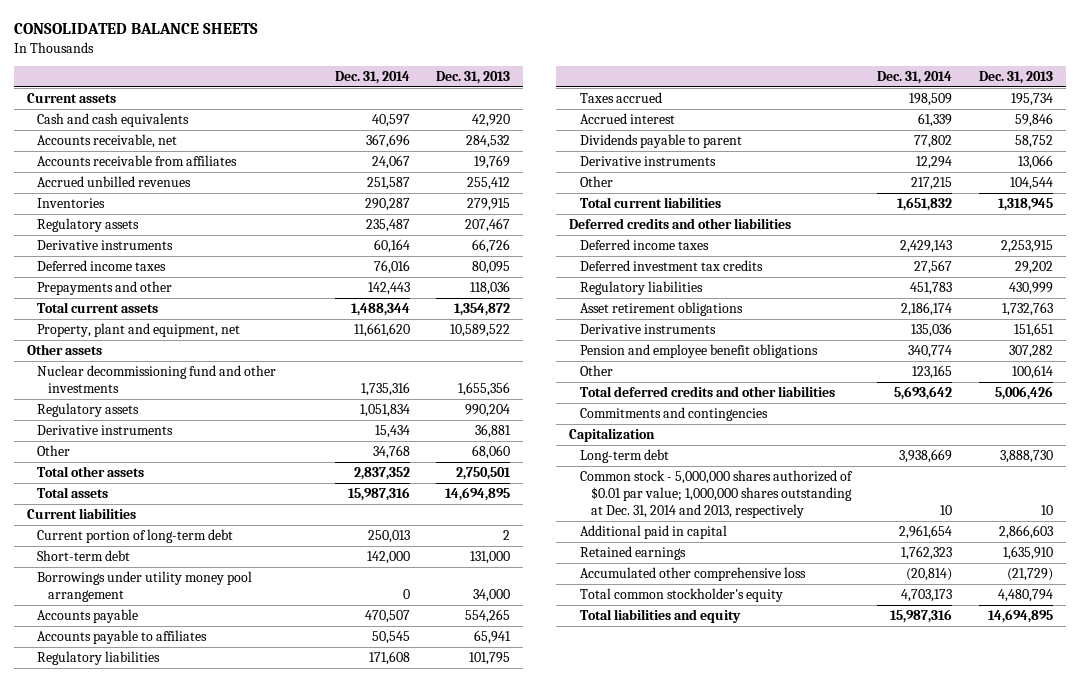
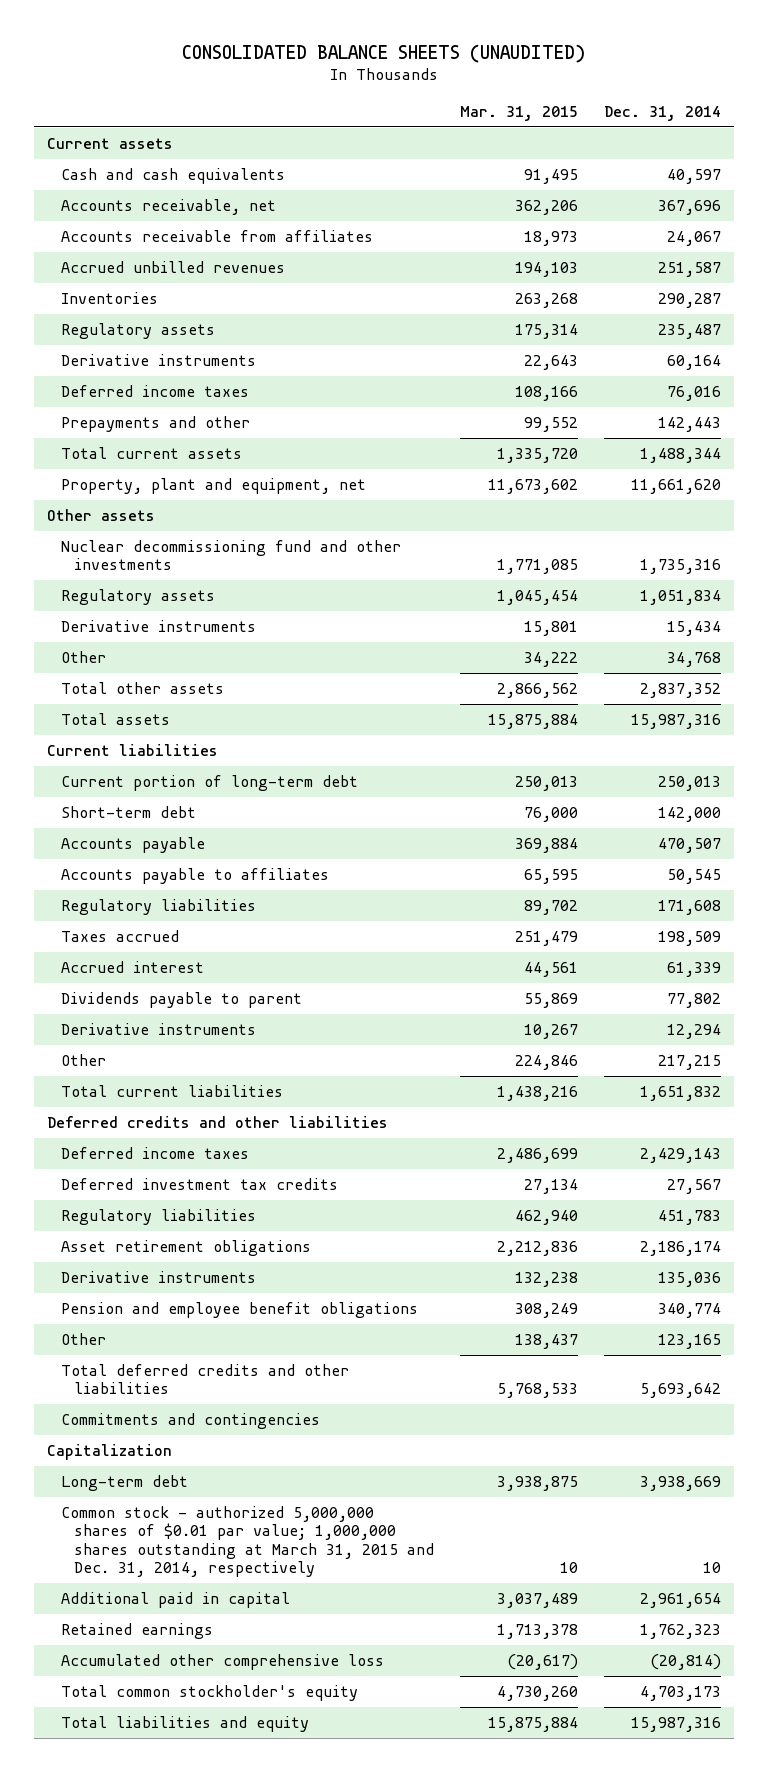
- CONSOLIDATED BALANCE SHEETS
+ CONSOLIDATED BALANCE SHEETS (UNAUDITED)
- | Dec. 31, 2014 | Dec. 31, 2013
+ | Mar. 31, 2015 | Dec. 31, 2014
- Borrowings under utility money pool arrangement | 0 | 34,000
- Common stock - 5,000,000 shares authorized of $0.01 par value; 1,000,000 shares outstanding at Dec. 31, 2014 and 2013, respectively | 10 | 10
+ Common stock - authorized 5,000,000 shares of $0.01 par value; 1,000,000 shares outstanding at March 31, 2015 and Dec. 31, 2014, respectively | 10 | 10

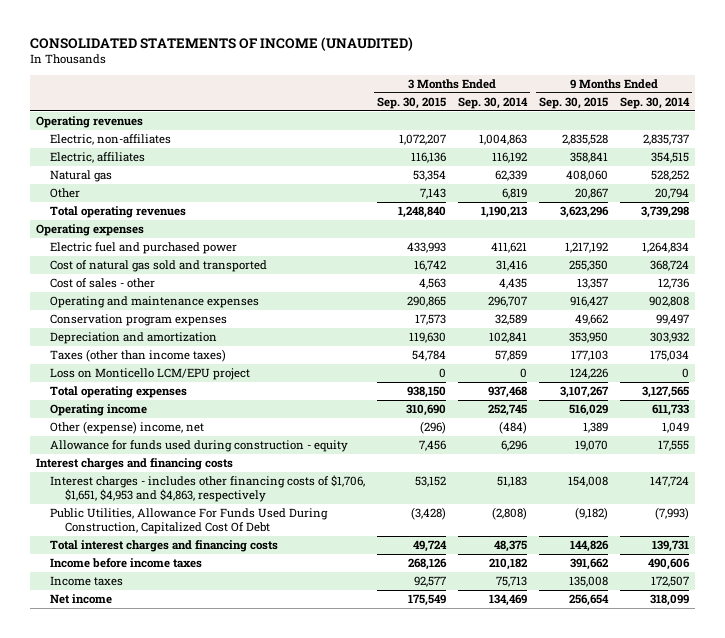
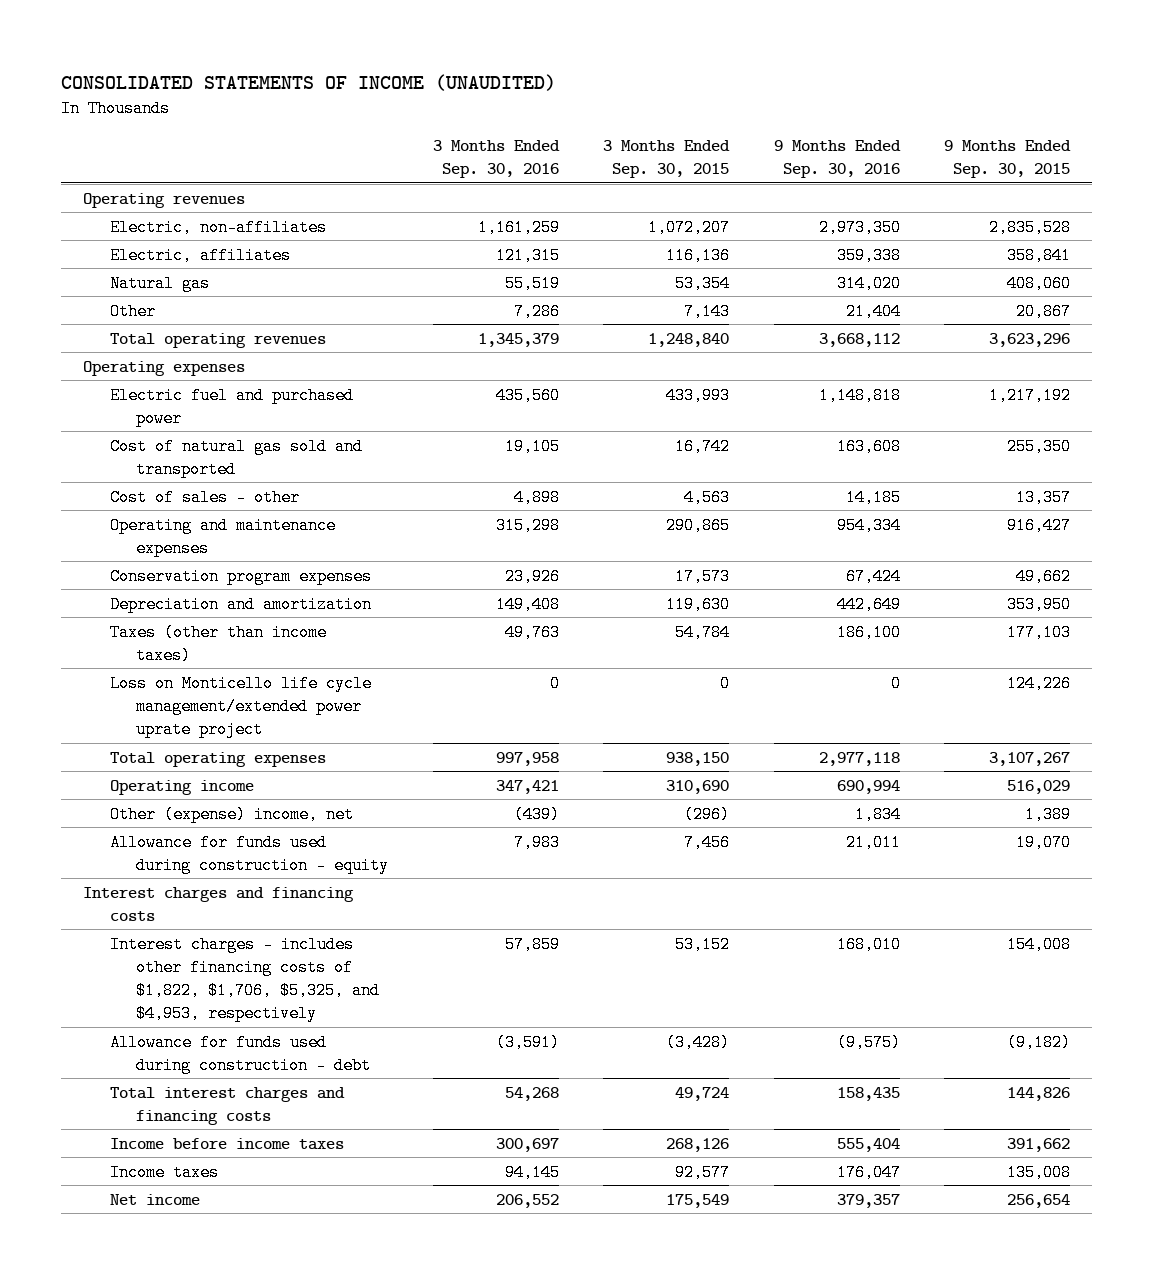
- | 3 Months Ended Sep. 30, 2015 | 3 Months Ended Sep. 30, 2014 | 9 Months Ended Sep. 30, 2015 | 9 Months Ended Sep. 30, 2014
+ | 3 Months Ended Sep. 30, 2016 | 3 Months Ended Sep. 30, 2015 | 9 Months Ended Sep. 30, 2016 | 9 Months Ended Sep. 30, 2015
- Loss on Monticello LCM/EPU project | 0 | 0 | 124,226 | 0
+ Loss on Monticello life cycle management/extended power uprate project | 0 | 0 | 0 | 124,226
- Interest charges - includes other financing costs of $1,706, $1,651, $4,953 and $4,863, respectively | 53,152 | 51,183 | 154,008 | 147,724
- Public Utilities, Allowance For Funds Used During Construction, Capitalized Cost Of Debt | (3,428) | (2,808) | (9,182) | (7,993)
+ Interest charges - includes other financing costs of $1,822, $1,706, $5,325, and $4,953, respectively | 57,859 | 53,152 | 168,010 | 154,008
+ Allowance for funds used during construction - debt | (3,591) | (3,428) | (9,575) | (9,182)

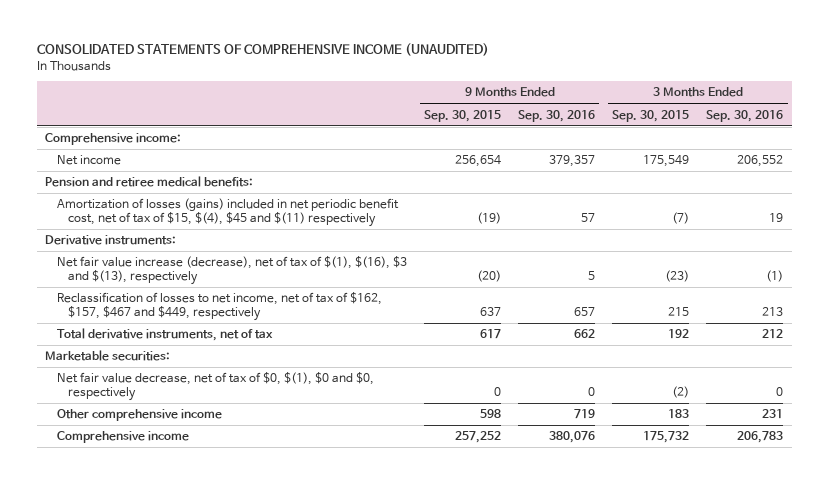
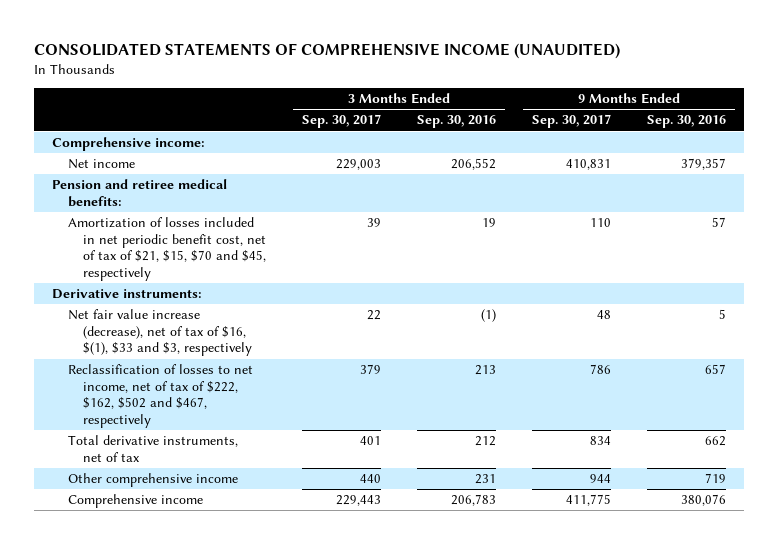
- | 9 Months Ended Sep. 30, 2015 | 9 Months Ended Sep. 30, 2016 | 3 Months Ended Sep. 30, 2015 | 3 Months Ended Sep. 30, 2016
+ | 3 Months Ended Sep. 30, 2017 | 3 Months Ended Sep. 30, 2016 | 9 Months Ended Sep. 30, 2017 | 9 Months Ended Sep. 30, 2016
- Amortization of losses (gains) included in net periodic benefit cost, net of tax of $15, $(4), $45 and $(11) respectively | (19) | 57 | (7) | 19
+ Amortization of losses included in net periodic benefit cost, net of tax of $21, $15, $70 and $45, respectively | 39 | 19 | 110 | 57
- Net fair value increase (decrease), net of tax of $(1), $(16), $3 and $(13), respectively | (20) | 5 | (23) | (1)
- Reclassification of losses to net income, net of tax of $162, $157, $467 and $449, respectively | 637 | 657 | 215 | 213
+ Net fair value increase (decrease), net of tax of $16, $(1), $33 and $3, respectively | 22 | (1) | 48 | 5
+ Reclassification of losses to net income, net of tax of $222, $162, $502 and $467, respectively | 379 | 213 | 786 | 657
- Marketable securities:
- Net fair value decrease, net of tax of $0, $(1), $0 and $0, respectively | 0 | 0 | (2) | 0

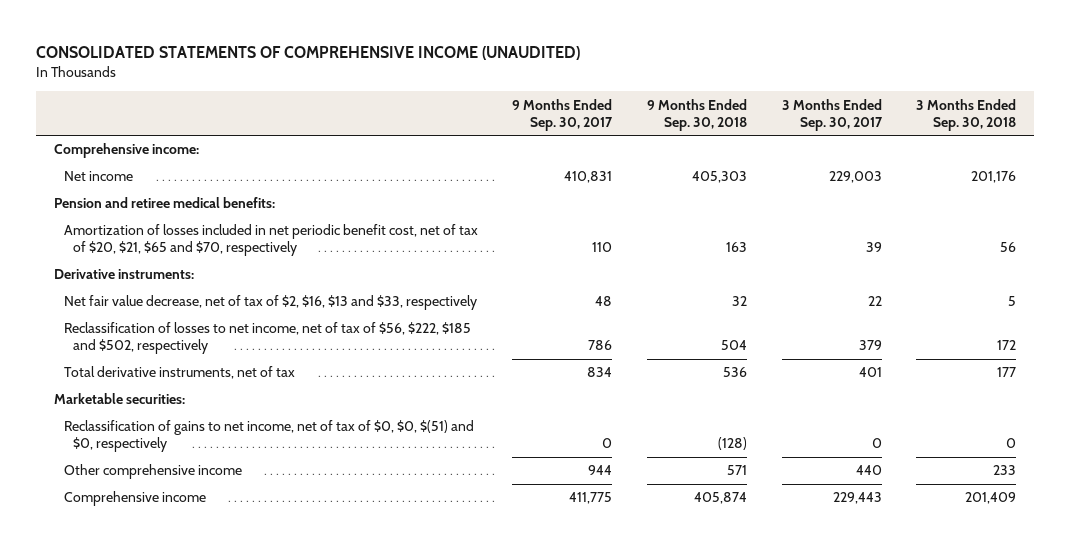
- | 3 Months Ended Sep. 30, 2017 | 3 Months Ended Sep. 30, 2016 | 9 Months Ended Sep. 30, 2017 | 9 Months Ended Sep. 30, 2016
+ | 9 Months Ended Sep. 30, 2017 | 9 Months Ended Sep. 30, 2018 | 3 Months Ended Sep. 30, 2017 | 3 Months Ended Sep. 30, 2018
- Amortization of losses included in net periodic benefit cost, net of tax of $21, $15, $70 and $45, respectively | 39 | 19 | 110 | 57
+ Amortization of losses included in net periodic benefit cost, net of tax of $20, $21, $65 and $70, respectively | 110 | 163 | 39 | 56
- Net fair value increase (decrease), net of tax of $16, $(1), $33 and $3, respectively | 22 | (1) | 48 | 5
- Reclassification of losses to net income, net of tax of $222, $162, $502 and $467, respectively | 379 | 213 | 786 | 657
+ Net fair value decrease, net of tax of $2, $16, $13 and $33, respectively | 48 | 32 | 22 | 5
+ Reclassification of losses to net income, net of tax of $56, $222, $185 and $502, respectively | 786 | 504 | 379 | 172
+ Marketable securities:
+ Reclassification of gains to net income, net of tax of $0, $0, $(51) and $0, respectively | 0 | (128) | 0 | 0

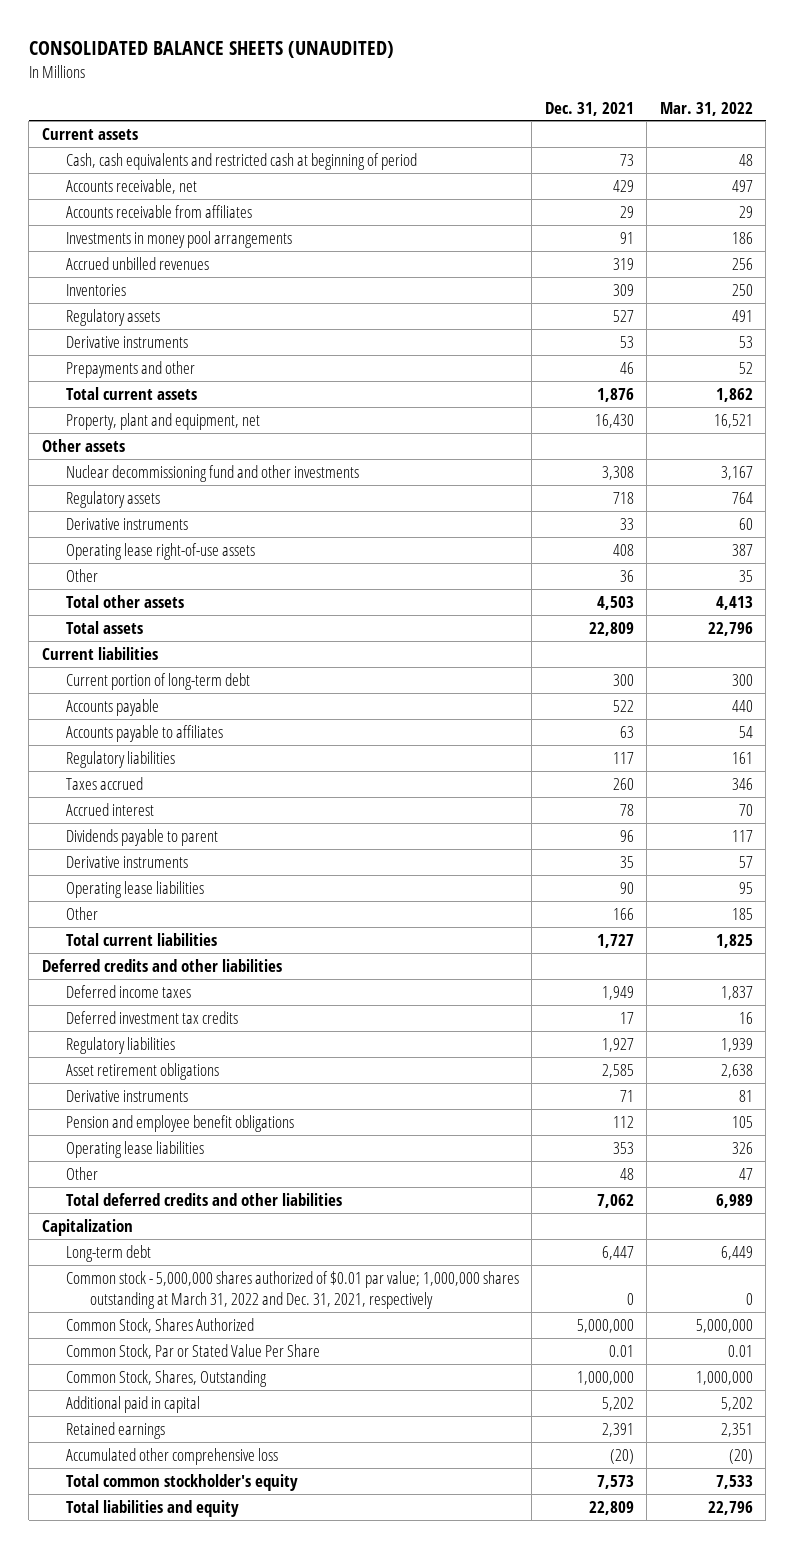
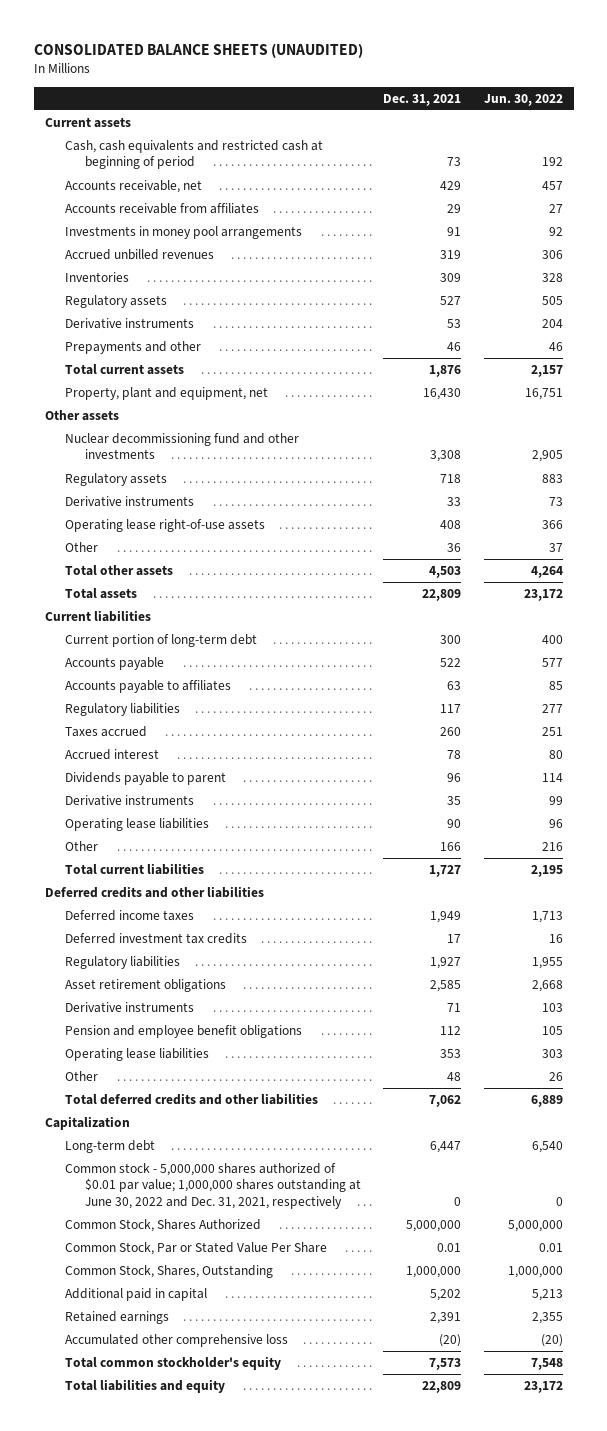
- | Dec. 31, 2021 | Mar. 31, 2022
+ | Dec. 31, 2021 | Jun. 30, 2022
- Common stock - 5,000,000 shares authorized of $0.01 par value; 1,000,000 shares outstanding at March 31, 2022 and Dec. 31, 2021, respectively | 0 | 0
+ Common stock - 5,000,000 shares authorized of $0.01 par value; 1,000,000 shares outstanding at June 30, 2022 and Dec. 31, 2021, respectively | 0 | 0

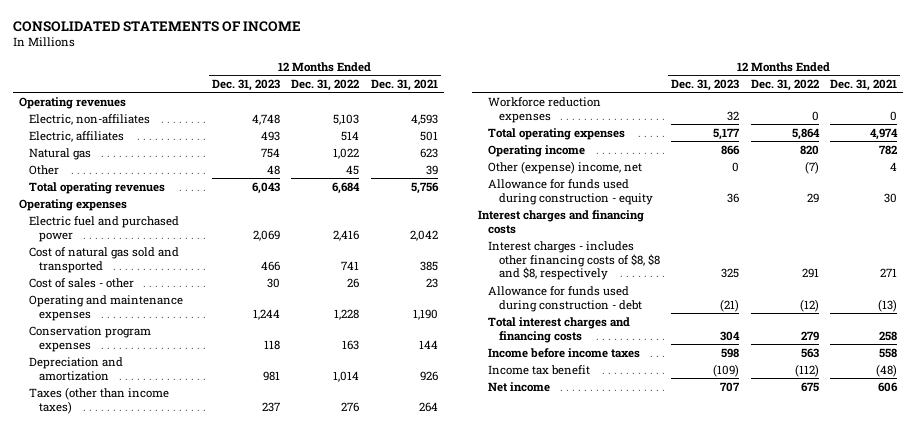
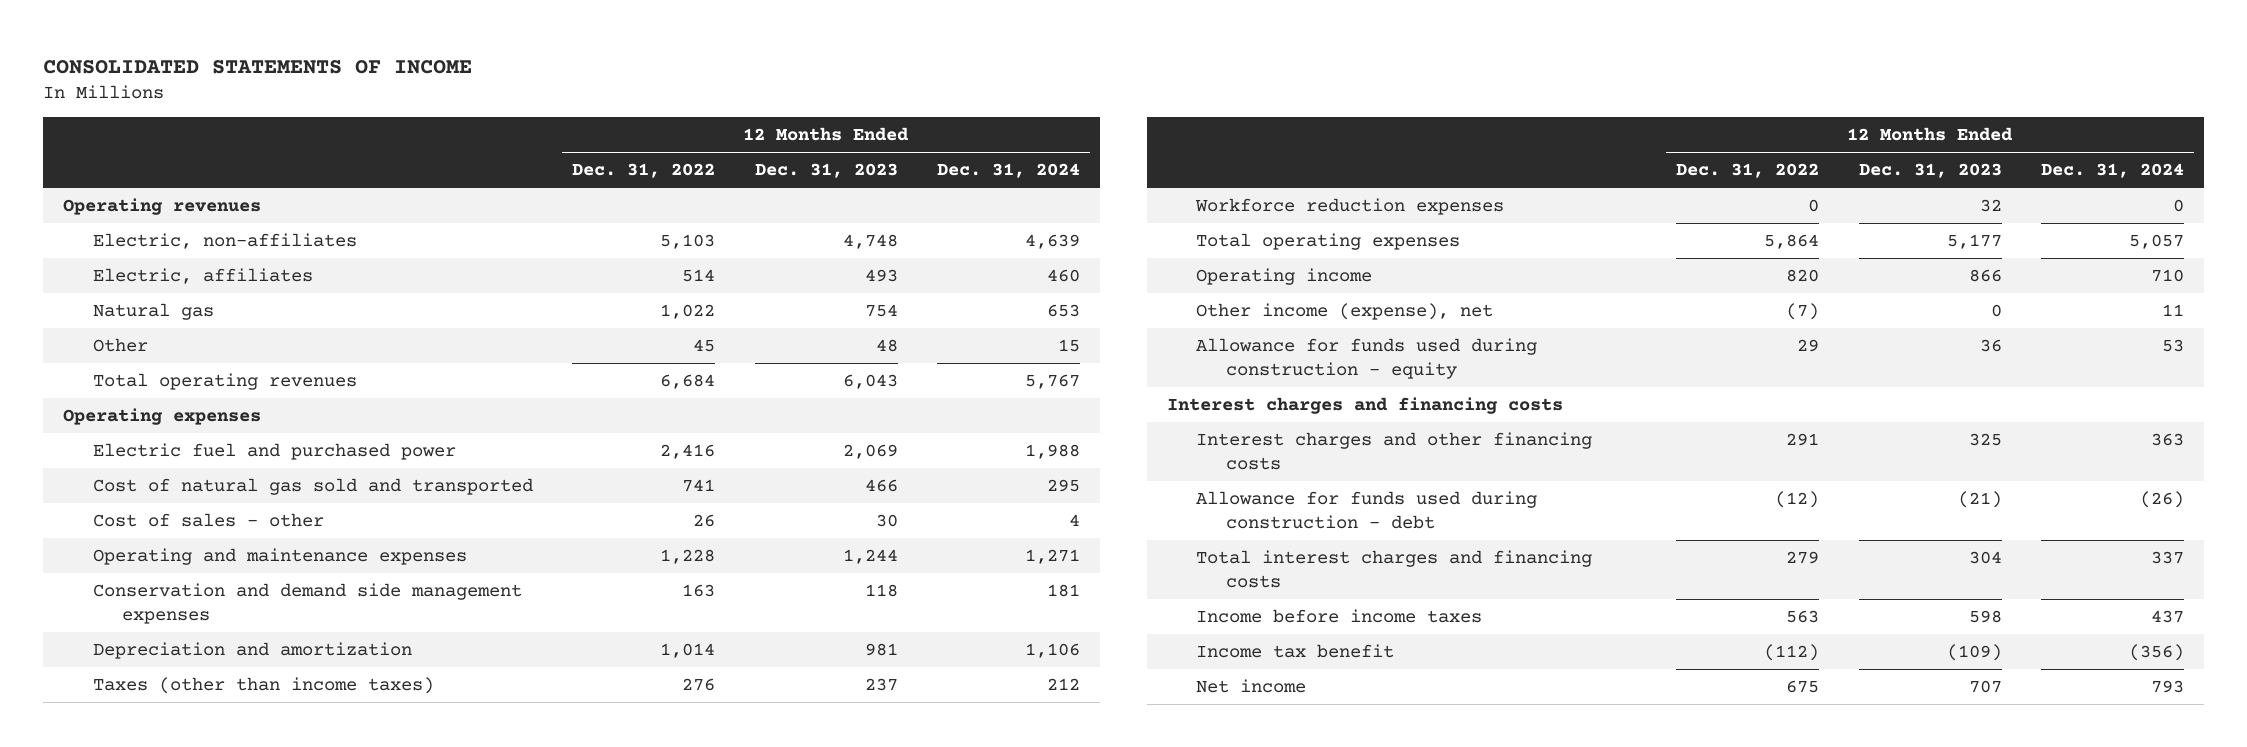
- | 12 Months Ended Dec. 31, 2023 | 12 Months Ended Dec. 31, 2022 | 12 Months Ended Dec. 31, 2021
+ | 12 Months Ended Dec. 31, 2022 | 12 Months Ended Dec. 31, 2023 | 12 Months Ended Dec. 31, 2024
- Conservation program expenses | 118 | 163 | 144
+ Conservation and demand side management expenses | 163 | 118 | 181
- Other (expense) income, net | 0 | (7) | 4
+ Other income (expense), net | (7) | 0 | 11
- Interest charges - includes other financing costs of $8, $8 and $8, respectively | 325 | 291 | 271
+ Interest charges and other financing costs | 291 | 325 | 363

